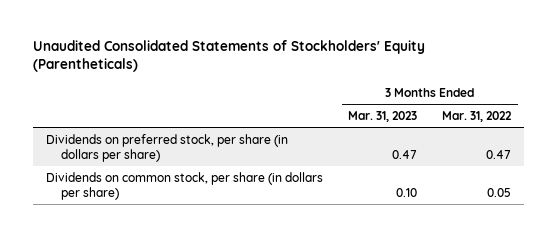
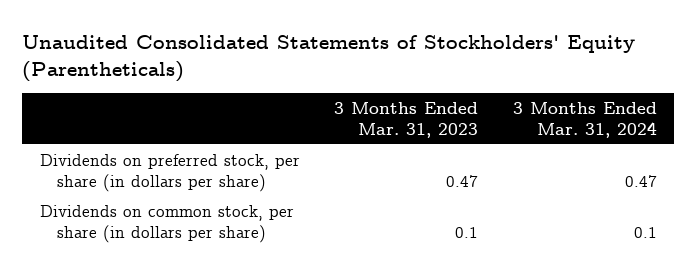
- | 3 Months Ended Mar. 31, 2023 | 3 Months Ended Mar. 31, 2022
+ | 3 Months Ended Mar. 31, 2023 | 3 Months Ended Mar. 31, 2024
- Dividends on common stock, per share (in dollars per share) | 0.10 | 0.05
+ Dividends on common stock, per share (in dollars per share) | 0.1 | 0.1

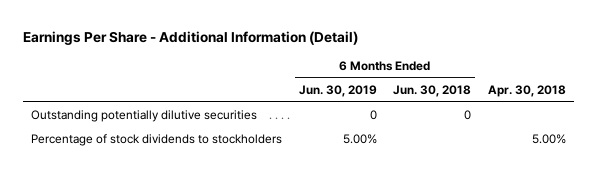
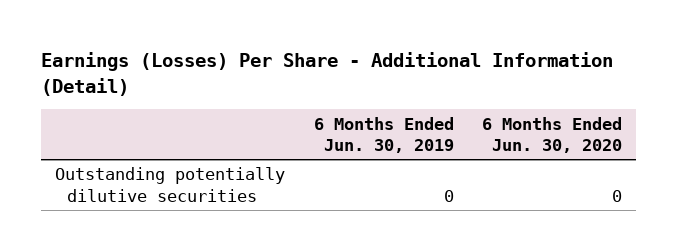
- Earnings Per Share - Additional Information (Detail)
+ Earnings (Losses) Per Share - Additional Information (Detail)
- | 6 Months Ended Jun. 30, 2019 | 6 Months Ended Jun. 30, 2018 | Apr. 30, 2018
+ | 6 Months Ended Jun. 30, 2019 | 6 Months Ended Jun. 30, 2020
- Percentage of stock dividends to stockholders | 5.00% | | 5.00%

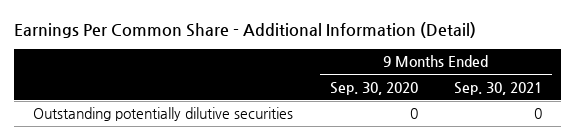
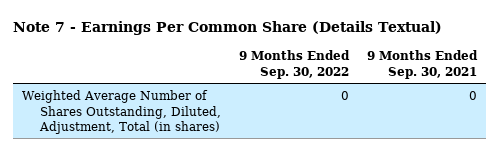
- Earnings Per Common Share - Additional Information (Detail)
+ Note 7 - Earnings Per Common Share (Details Textual)
- | 9 Months Ended Sep. 30, 2020 | 9 Months Ended Sep. 30, 2021
+ | 9 Months Ended Sep. 30, 2022 | 9 Months Ended Sep. 30, 2021
- Outstanding potentially dilutive securities | 0 | 0
+ Weighted Average Number of Shares Outstanding, Diluted, Adjustment, Total (in shares) | 0 | 0

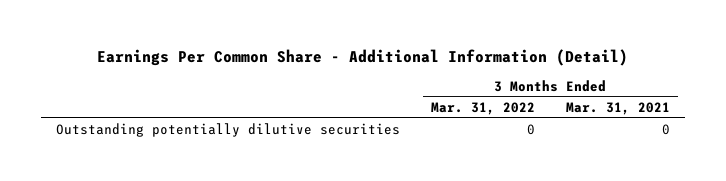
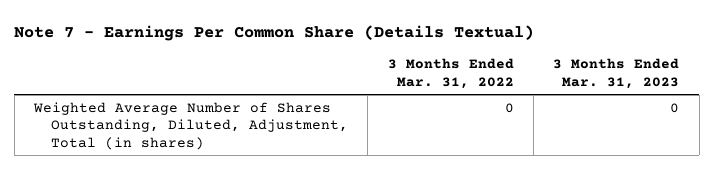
- Earnings Per Common Share - Additional Information (Detail)
+ Note 7 - Earnings Per Common Share (Details Textual)
- | 3 Months Ended Mar. 31, 2022 | 3 Months Ended Mar. 31, 2021
+ | 3 Months Ended Mar. 31, 2022 | 3 Months Ended Mar. 31, 2023
- Outstanding potentially dilutive securities | 0 | 0
+ Weighted Average Number of Shares Outstanding, Diluted, Adjustment, Total (in shares) | 0 | 0

